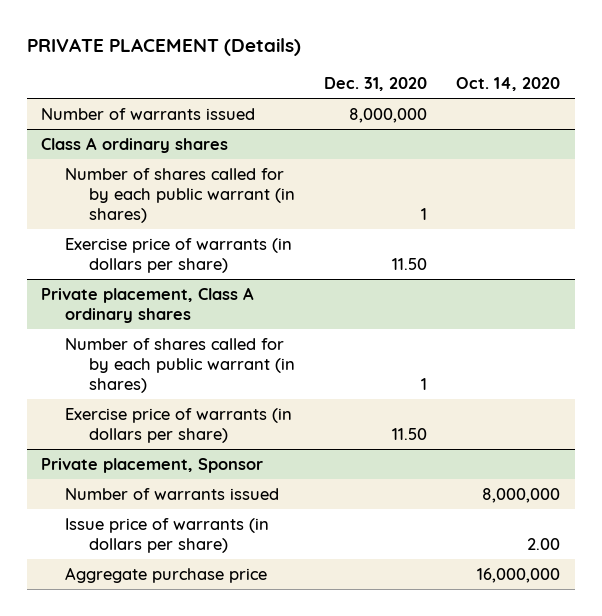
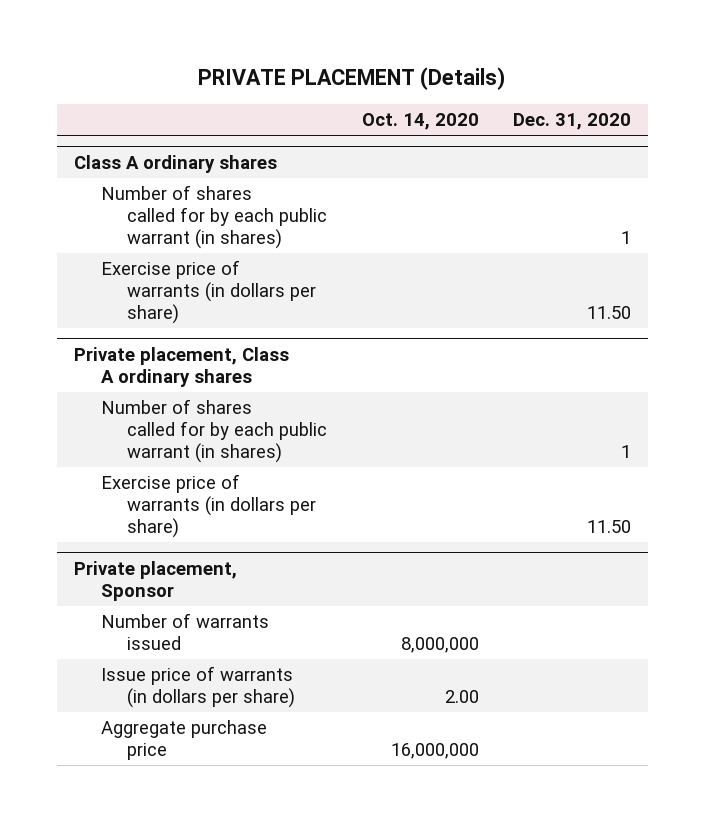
- | Dec. 31, 2020 | Oct. 14, 2020
+ | Oct. 14, 2020 | Dec. 31, 2020
- Number of warrants issued | 8,000,000 |

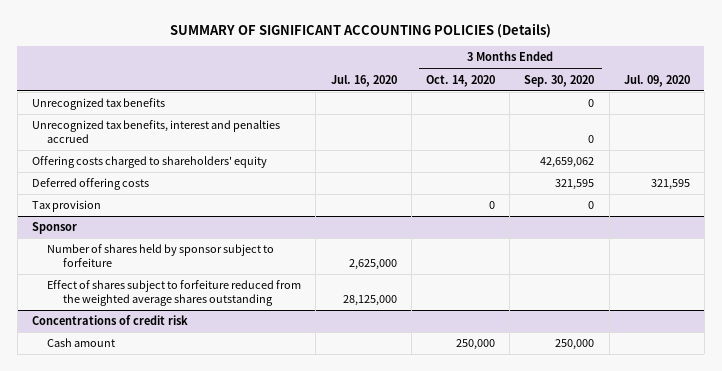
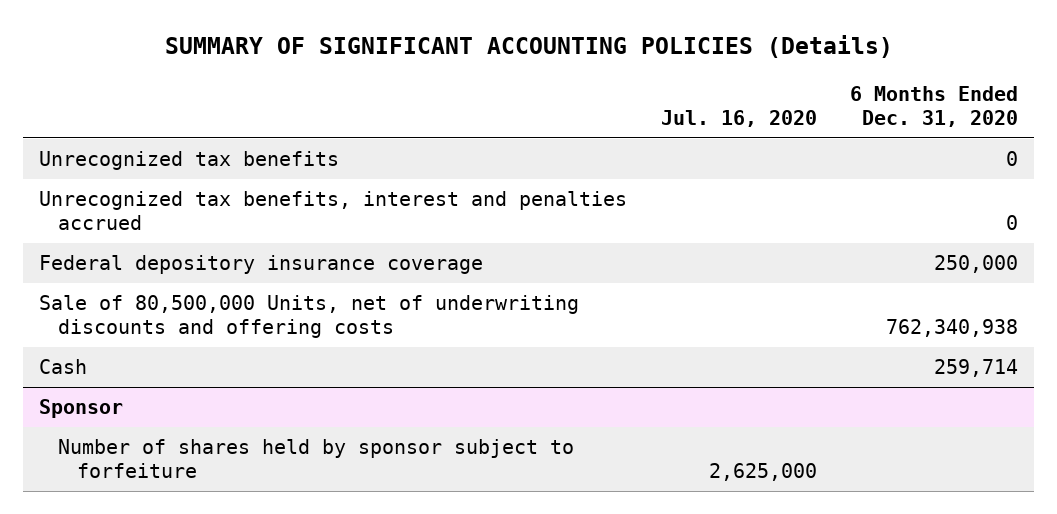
- | Jul. 16, 2020 | 3 Months Ended Oct. 14, 2020 | 3 Months Ended Sep. 30, 2020 | Jul. 09, 2020
+ | Jul. 16, 2020 | 6 Months Ended Dec. 31, 2020
- Offering costs charged to shareholders' equity | | | 42,659,062 |
- Deferred offering costs | | | 321,595 | 321,595
- Tax provision | | 0 | 0 |
+ Federal depository insurance coverage | | 250,000
+ Sale of 80,500,000 Units, net of underwriting discounts and offering costs | | 762,340,938
+ Cash | | 259,714
@ Sponsor
- Effect of shares subject to forfeiture reduced from the weighted average shares outstanding | 28,125,000 | | |
- Concentrations of credit risk
- Cash amount | | 250,000 | 250,000 |

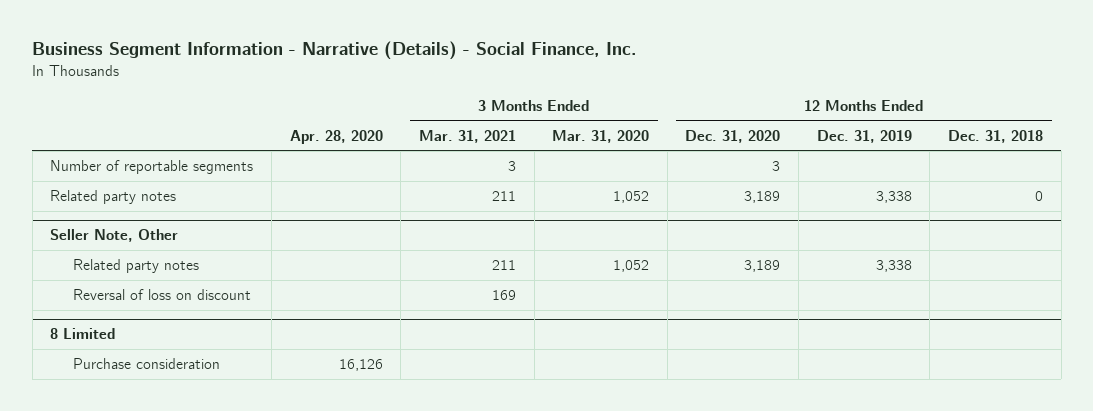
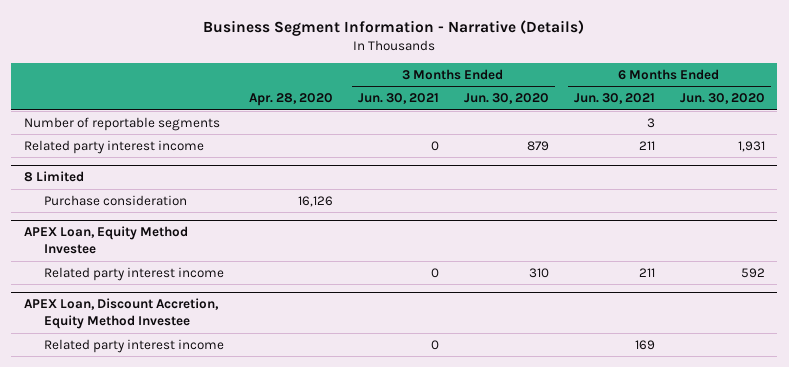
- Business Segment Information - Narrative (Details) - Social Finance, Inc.
+ Business Segment Information - Narrative (Details)
- | Apr. 28, 2020 | 3 Months Ended Mar. 31, 2021 | 3 Months Ended Mar. 31, 2020 | 12 Months Ended Dec. 31, 2020 | 12 Months Ended Dec. 31, 2019 | 12 Months Ended Dec. 31, 2018
+ | Apr. 28, 2020 | 3 Months Ended Jun. 30, 2021 | 3 Months Ended Jun. 30, 2020 | 6 Months Ended Jun. 30, 2021 | 6 Months Ended Jun. 30, 2020
- Related party notes | | 211 | 1,052 | 3,189 | 3,338 | 0
- Seller Note, Other
- Related party notes | | 211 | 1,052 | 3,189 | 3,338 |
- Reversal of loss on discount | | 169 | | | |
+ Related party interest income | | 0 | 879 | 211 | 1,931
+ APEX Loan, Equity Method Investee
+ Related party interest income | | 0 | 310 | 211 | 592
+ APEX Loan, Discount Accretion, Equity Method Investee
+ Related party interest income | | 0 | | 169 |

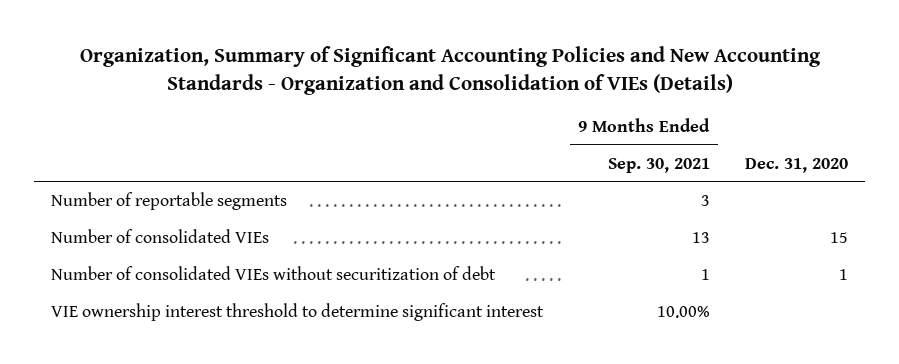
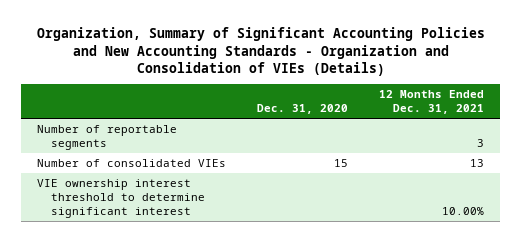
- | 9 Months Ended Sep. 30, 2021 | Dec. 31, 2020
+ | Dec. 31, 2020 | 12 Months Ended Dec. 31, 2021
- Number of consolidated VIEs without securitization of debt | 1 | 1

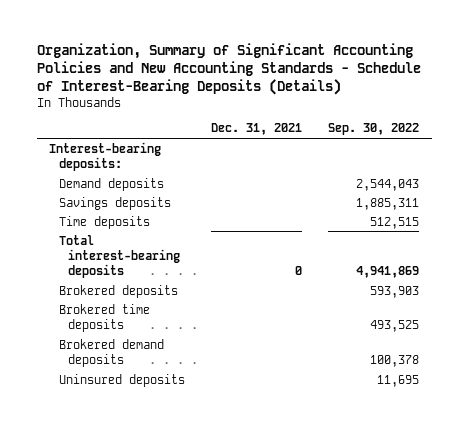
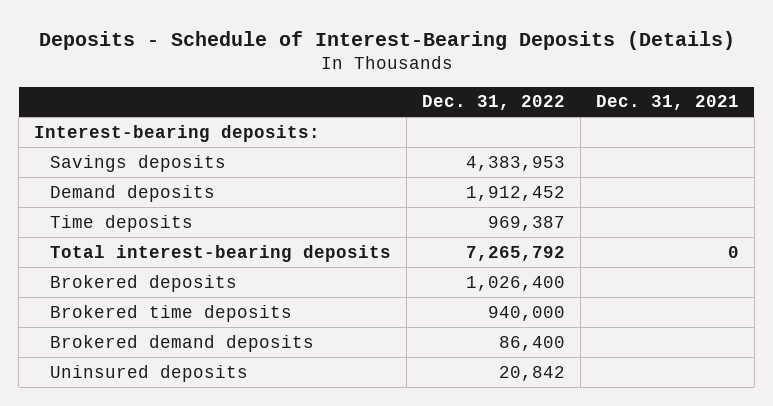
- Organization, Summary of Significant Accounting Policies and New Accounting Standards - Schedule of Interest-Bearing Deposits (Details)
+ Deposits - Schedule of Interest-Bearing Deposits (Details)
- | Dec. 31, 2021 | Sep. 30, 2022
+ | Dec. 31, 2022 | Dec. 31, 2021
moved down: Demand deposits | 1,912,452 |

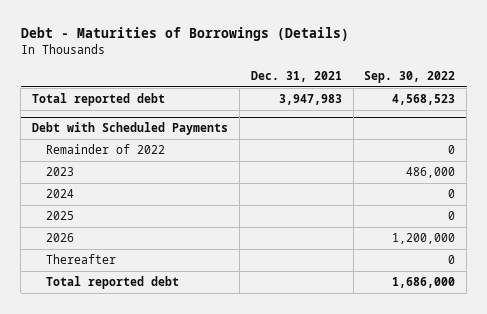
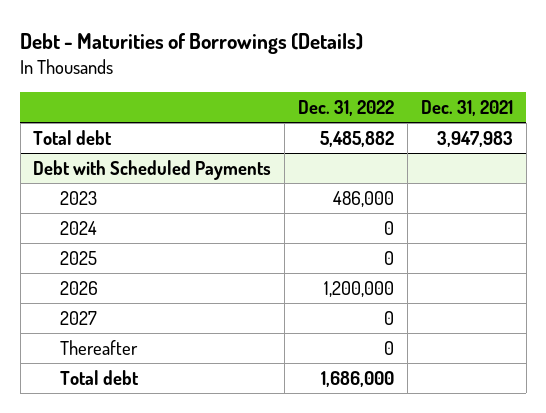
- | Dec. 31, 2021 | Sep. 30, 2022
+ | Dec. 31, 2022 | Dec. 31, 2021
- Total reported debt | 3,947,983 | 4,568,523
+ Total debt | 5,485,882 | 3,947,983
@ Debt with Scheduled Payments
- Remainder of 2022 | | 0
+ 2027 | 0 |
- Total reported debt | | 1,686,000
+ Total debt | 1,686,000 |

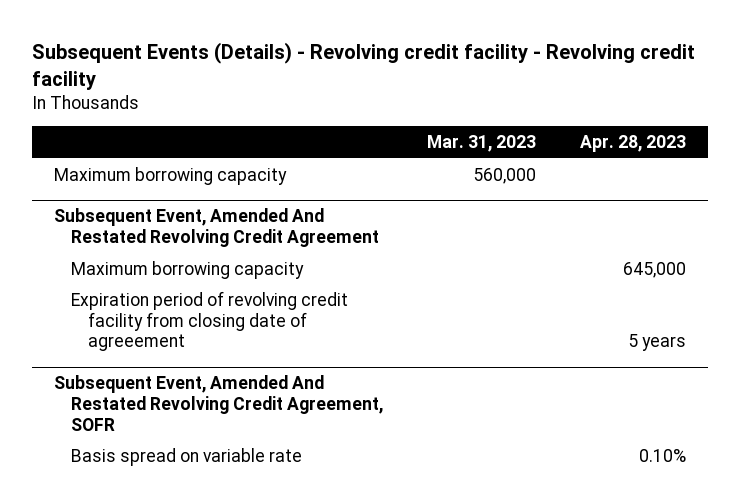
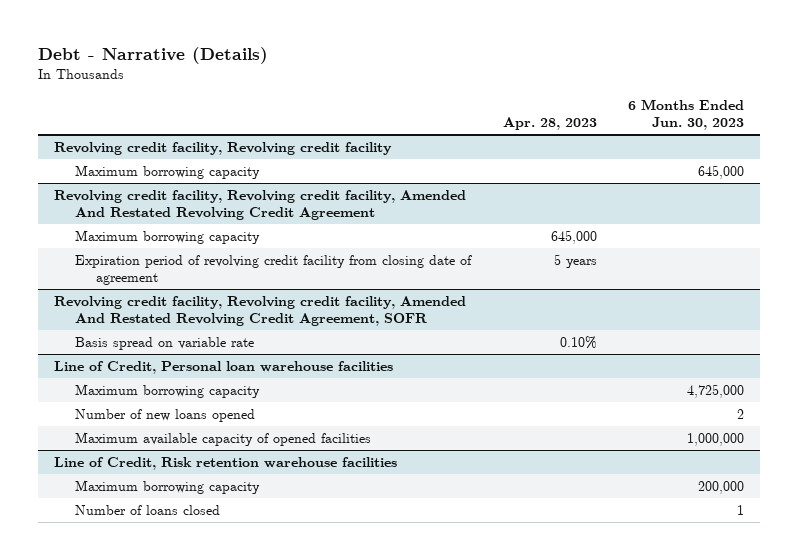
- Subsequent Events (Details) - Revolving credit facility - Revolving credit facility
+ Debt - Narrative (Details)
- | Mar. 31, 2023 | Apr. 28, 2023
+ | Apr. 28, 2023 | 6 Months Ended Jun. 30, 2023
- Maximum borrowing capacity | 560,000 |
- Subsequent Event, Amended And Restated Revolving Credit Agreement
+ Revolving credit facility, Revolving credit facility
+ Maximum borrowing capacity | | 645,000
+ Revolving credit facility, Revolving credit facility, Amended And Restated Revolving Credit Agreement
- Expiration period of revolving credit facility from closing date of agreeement | | 5 years
- Subsequent Event, Amended And Restated Revolving Credit Agreement, SOFR
+ Expiration period of revolving credit facility from closing date of agreement | 5 years |
+ Revolving credit facility, Revolving credit facility, Amended And Restated Revolving Credit Agreement, SOFR
+ Line of Credit, Personal loan warehouse facilities
+ Maximum borrowing capacity | | 4,725,000
+ Number of new loans opened | | 2
+ Maximum available capacity of opened facilities | | 1,000,000
+ Line of Credit, Risk retention warehouse facilities
+ Maximum borrowing capacity | | 200,000
+ Number of loans closed | | 1

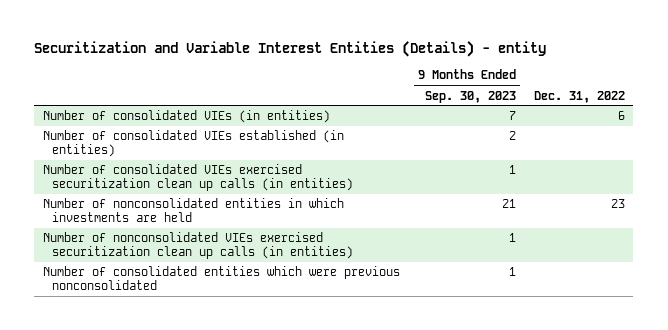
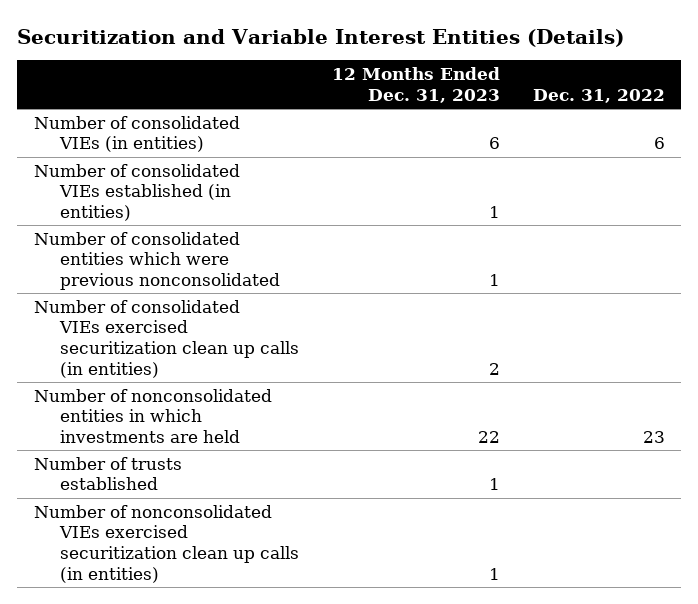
- Securitization and Variable Interest Entities (Details) - entity
+ Securitization and Variable Interest Entities (Details)
- | 9 Months Ended Sep. 30, 2023 | Dec. 31, 2022
+ | 12 Months Ended Dec. 31, 2023 | Dec. 31, 2022
moved up: Number of consolidated entities which were previous nonconsolidated | 1 |
+ Number of trusts established | 1 |

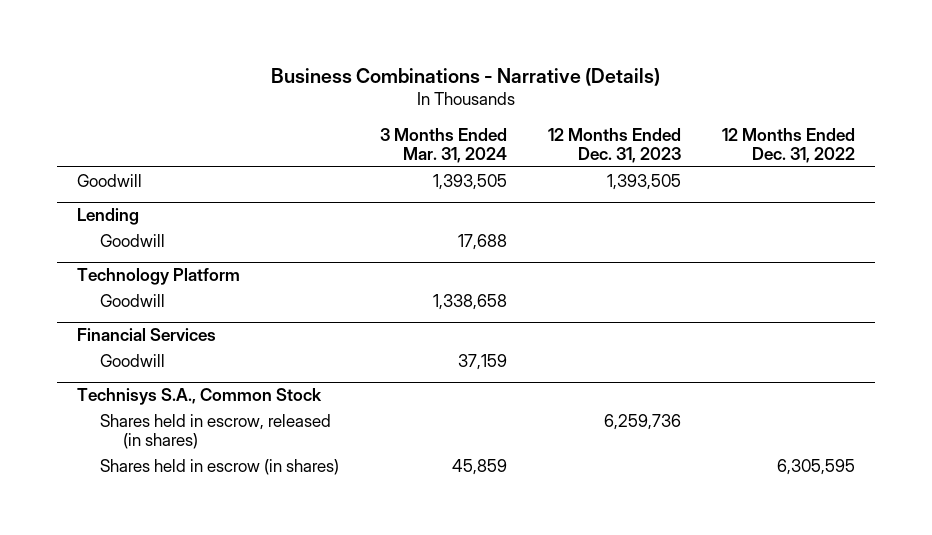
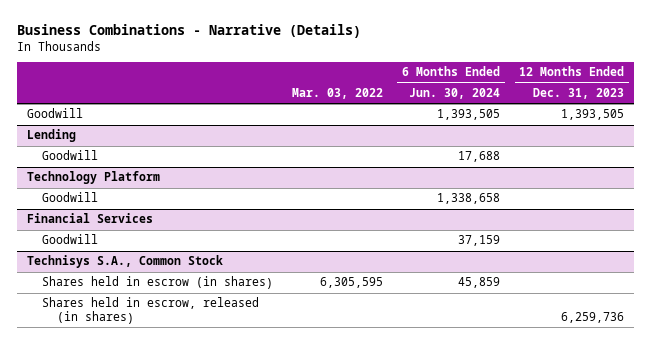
- | 3 Months Ended Mar. 31, 2024 | 12 Months Ended Dec. 31, 2023 | 12 Months Ended Dec. 31, 2022
+ | Mar. 03, 2022 | 6 Months Ended Jun. 30, 2024 | 12 Months Ended Dec. 31, 2023
@ Technisys S.A., Common Stock
moved down: Shares held in escrow, released (in shares) | | | 6,259,736

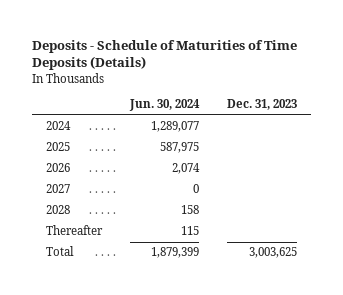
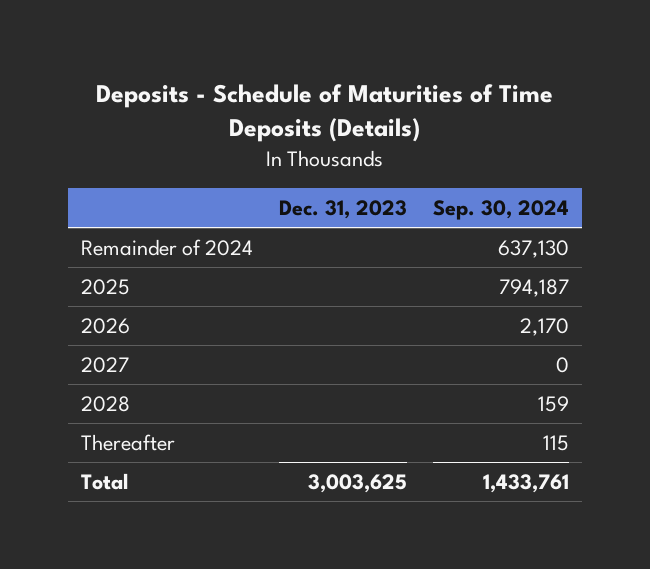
- | Jun. 30, 2024 | Dec. 31, 2023
+ | Dec. 31, 2023 | Sep. 30, 2024
- 2024 | 1,289,077 |
+ Remainder of 2024 | | 637,130

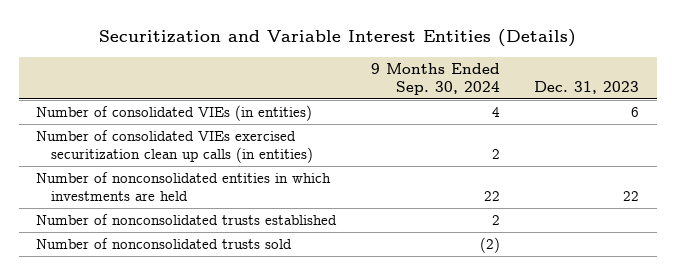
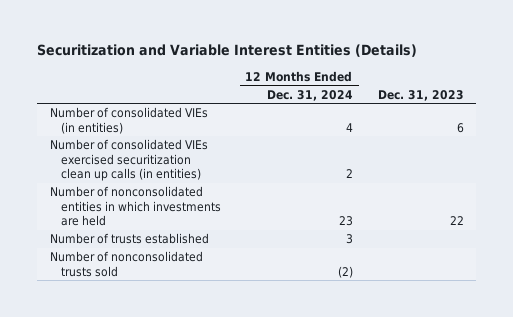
- | 9 Months Ended Sep. 30, 2024 | Dec. 31, 2023
+ | 12 Months Ended Dec. 31, 2024 | Dec. 31, 2023
- Number of nonconsolidated trusts established | 2 |
+ Number of trusts established | 3 |

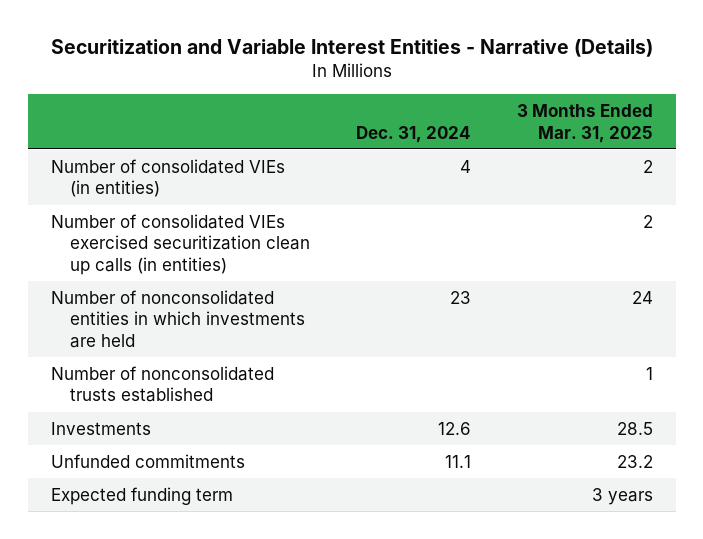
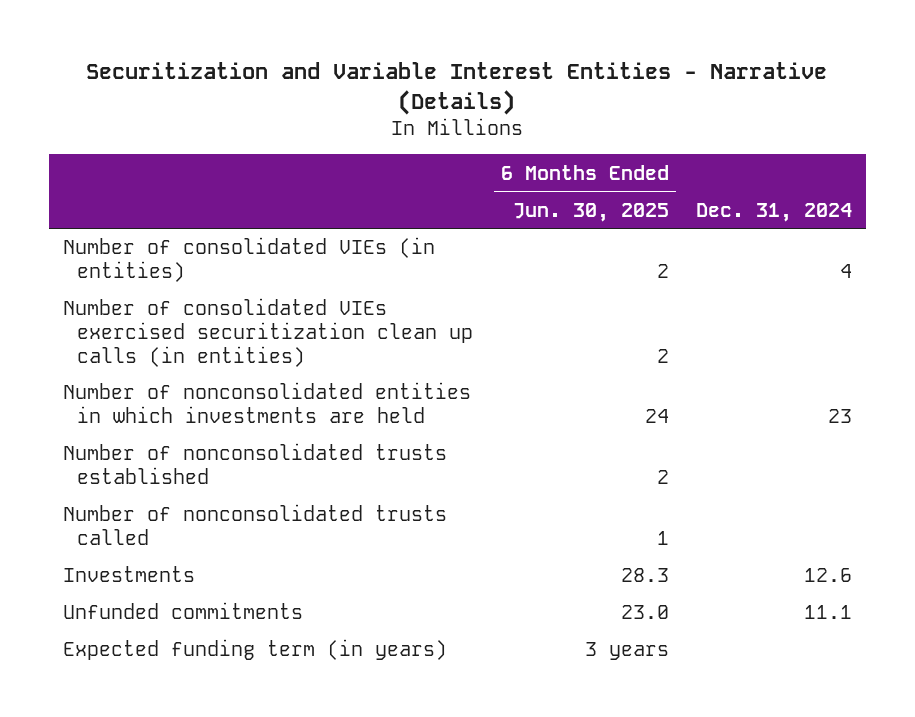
- | Dec. 31, 2024 | 3 Months Ended Mar. 31, 2025
+ | 6 Months Ended Jun. 30, 2025 | Dec. 31, 2024
+ Number of nonconsolidated trusts called | 1 |
- Expected funding term | | 3 years
+ Expected funding term (in years) | 3 years |

